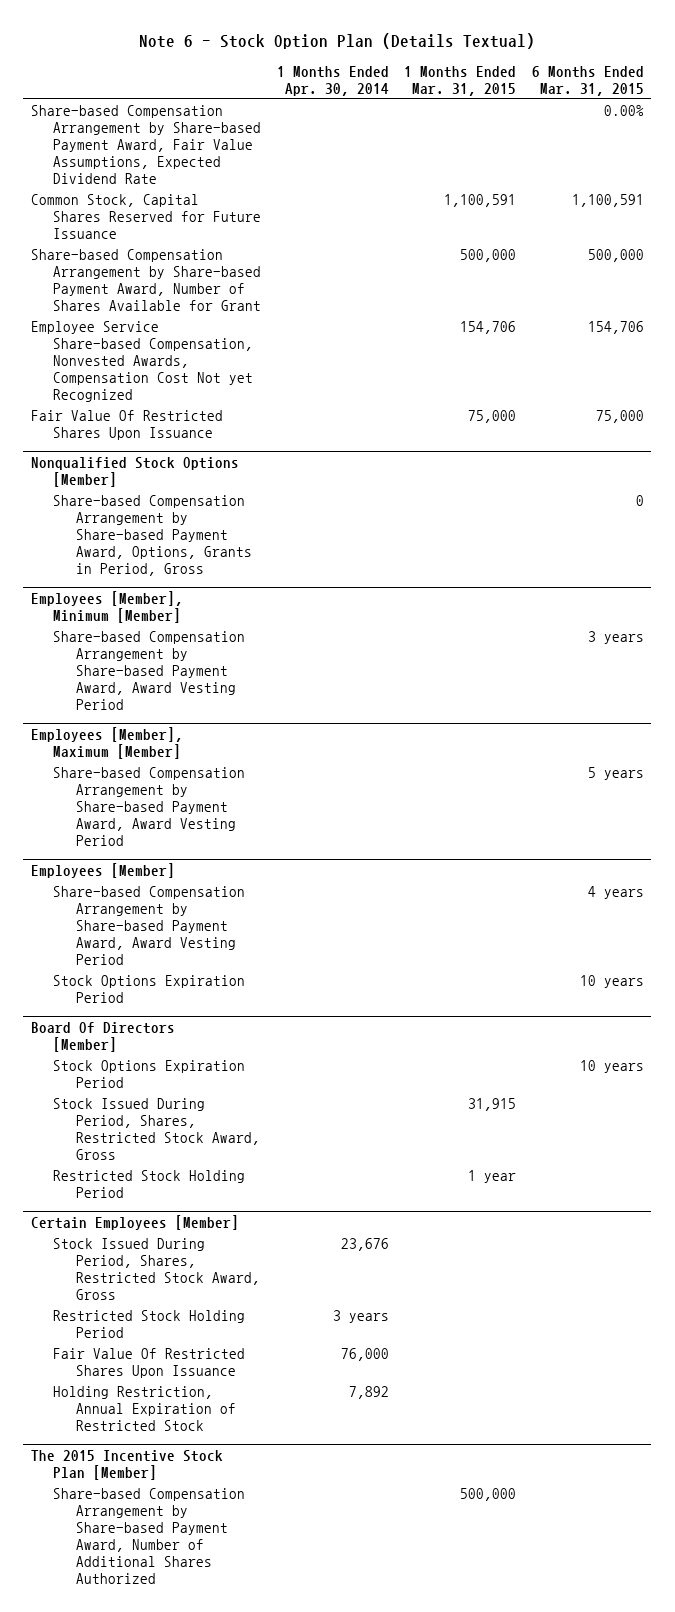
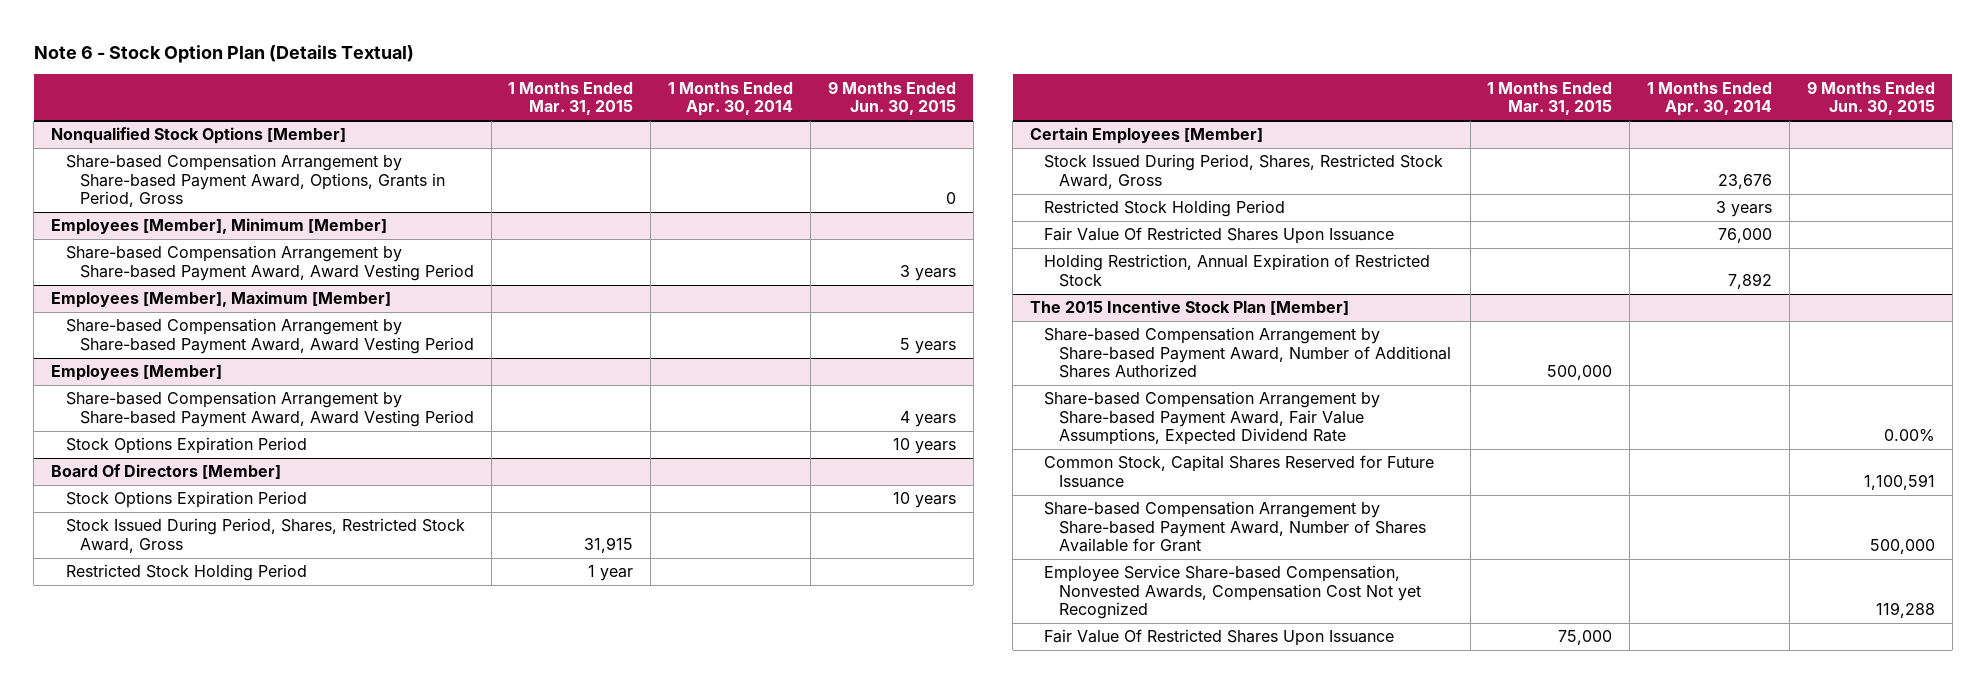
- | 1 Months Ended Apr. 30, 2014 | 1 Months Ended Mar. 31, 2015 | 6 Months Ended Mar. 31, 2015
+ | 1 Months Ended Mar. 31, 2015 | 1 Months Ended Apr. 30, 2014 | 9 Months Ended Jun. 30, 2015
- Share-based Compensation Arrangement by Share-based Payment Award, Fair Value Assumptions, Expected Dividend Rate | | | 0.00%
- Common Stock, Capital Shares Reserved for Future Issuance | | 1,100,591 | 1,100,591
- Share-based Compensation Arrangement by Share-based Payment Award, Number of Shares Available for Grant | | 500,000 | 500,000
- Employee Service Share-based Compensation, Nonvested Awards, Compensation Cost Not yet Recognized | | 154,706 | 154,706
- Fair Value Of Restricted Shares Upon Issuance | | 75,000 | 75,000
@ The 2015 Incentive Stock Plan [Member]
+ Share-based Compensation Arrangement by Share-based Payment Award, Fair Value Assumptions, Expected Dividend Rate | | | 0.00%
+ Common Stock, Capital Shares Reserved for Future Issuance | | | 1,100,591
+ Share-based Compensation Arrangement by Share-based Payment Award, Number of Shares Available for Grant | | | 500,000
+ Employee Service Share-based Compensation, Nonvested Awards, Compensation Cost Not yet Recognized | | | 119,288
+ Fair Value Of Restricted Shares Upon Issuance | 75,000 | |

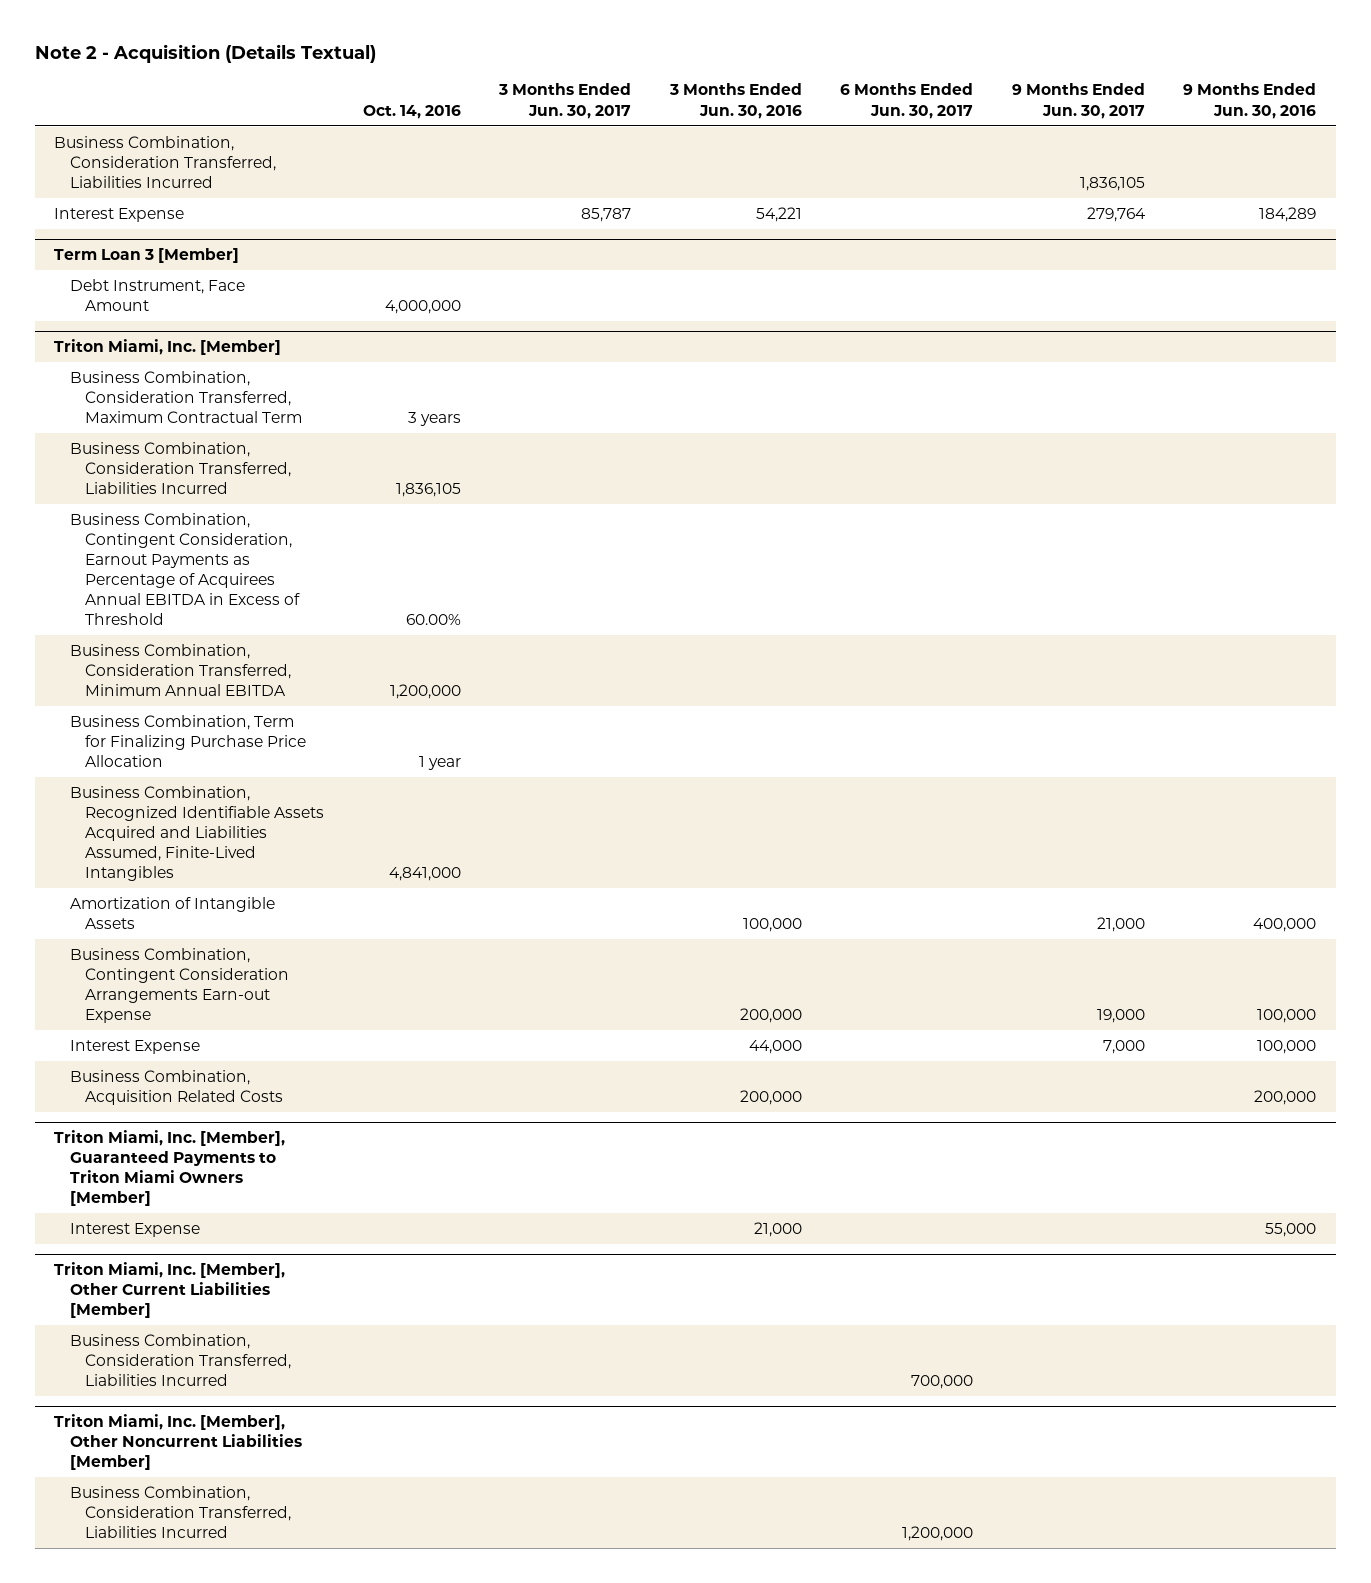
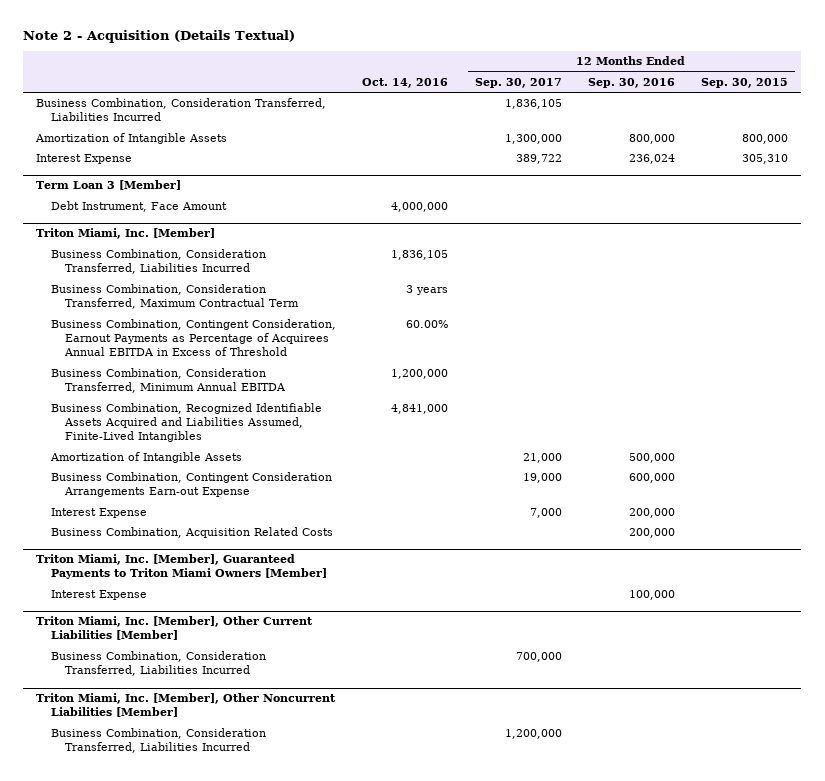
- | Oct. 14, 2016 | 3 Months Ended Jun. 30, 2017 | 3 Months Ended Jun. 30, 2016 | 6 Months Ended Jun. 30, 2017 | 9 Months Ended Jun. 30, 2017 | 9 Months Ended Jun. 30, 2016
+ | Oct. 14, 2016 | 12 Months Ended Sep. 30, 2017 | 12 Months Ended Sep. 30, 2016 | 12 Months Ended Sep. 30, 2015
+ Amortization of Intangible Assets | | 1,300,000 | 800,000 | 800,000
@ Triton Miami, Inc. [Member]
moved down: Business Combination, Consideration Transferred, Maximum Contractual Term | 3 years | | |
- Business Combination, Term for Finalizing Purchase Price Allocation | 1 year | | | | |

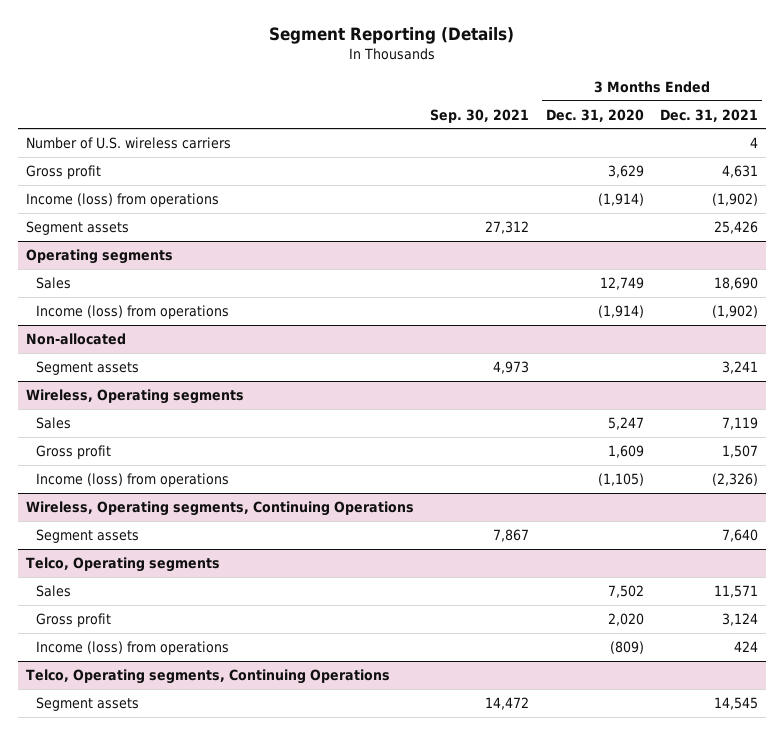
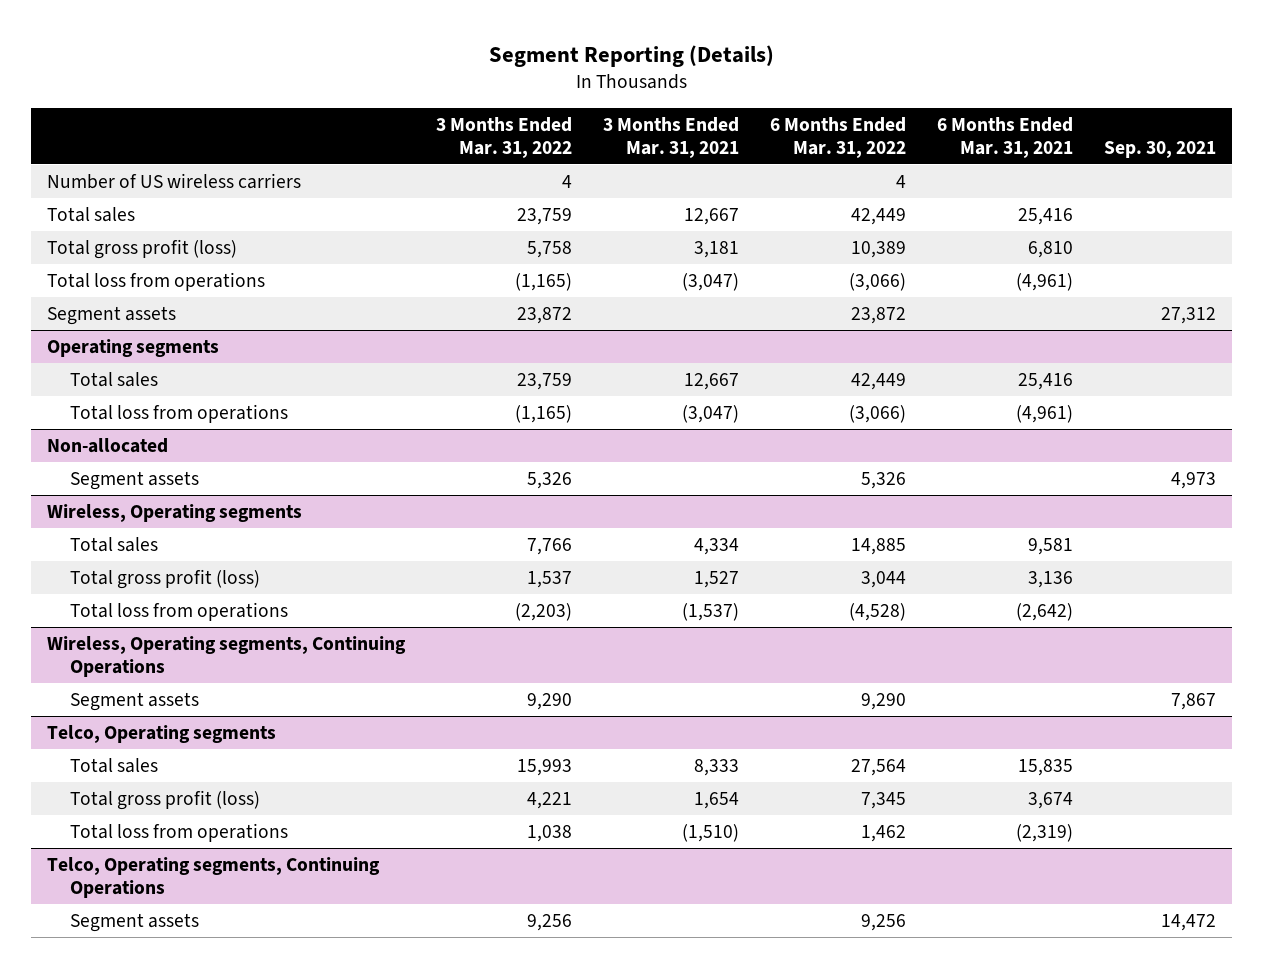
- | Sep. 30, 2021 | 3 Months Ended Dec. 31, 2020 | 3 Months Ended Dec. 31, 2021
+ | 3 Months Ended Mar. 31, 2022 | 3 Months Ended Mar. 31, 2021 | 6 Months Ended Mar. 31, 2022 | 6 Months Ended Mar. 31, 2021 | Sep. 30, 2021
- Number of U.S. wireless carriers | | | 4
- Gross profit | | 3,629 | 4,631
- Income (loss) from operations | | (1,914) | (1,902)
+ Number of US wireless carriers | 4 | | 4 | |
+ Total sales | 23,759 | 12,667 | 42,449 | 25,416 |
+ Total gross profit (loss) | 5,758 | 3,181 | 10,389 | 6,810 |
+ Total loss from operations | (1,165) | (3,047) | (3,066) | (4,961) |
@ Operating segments
- Sales | | 12,749 | 18,690
- Income (loss) from operations | | (1,914) | (1,902)
+ Total sales | 23,759 | 12,667 | 42,449 | 25,416 |
+ Total loss from operations | (1,165) | (3,047) | (3,066) | (4,961) |
@ Wireless, Operating segments
- Sales | | 5,247 | 7,119
- Gross profit | | 1,609 | 1,507
- Income (loss) from operations | | (1,105) | (2,326)
+ Total sales | 7,766 | 4,334 | 14,885 | 9,581 |
+ Total gross profit (loss) | 1,537 | 1,527 | 3,044 | 3,136 |
+ Total loss from operations | (2,203) | (1,537) | (4,528) | (2,642) |
@ Telco, Operating segments
- Sales | | 7,502 | 11,571
- Gross profit | | 2,020 | 3,124
- Income (loss) from operations | | (809) | 424
+ Total sales | 15,993 | 8,333 | 27,564 | 15,835 |
+ Total gross profit (loss) | 4,221 | 1,654 | 7,345 | 3,674 |
+ Total loss from operations | 1,038 | (1,510) | 1,462 | (2,319) |

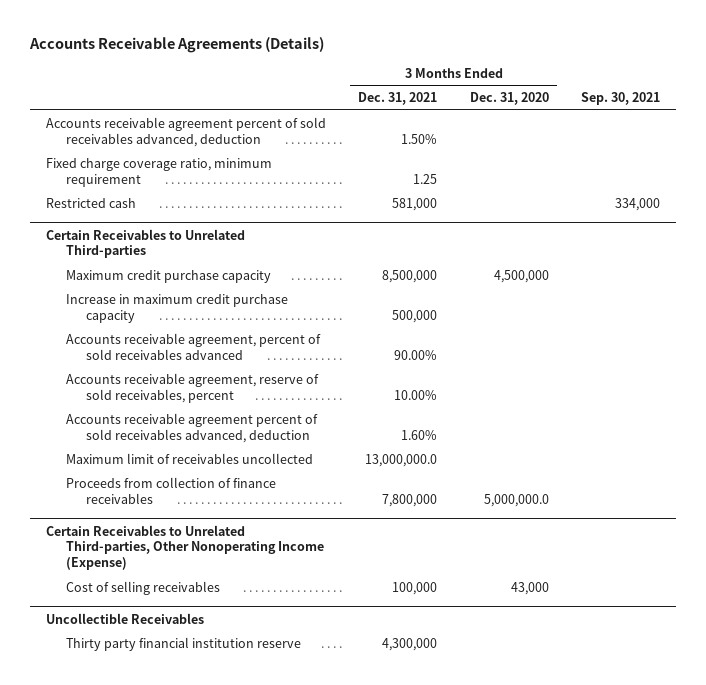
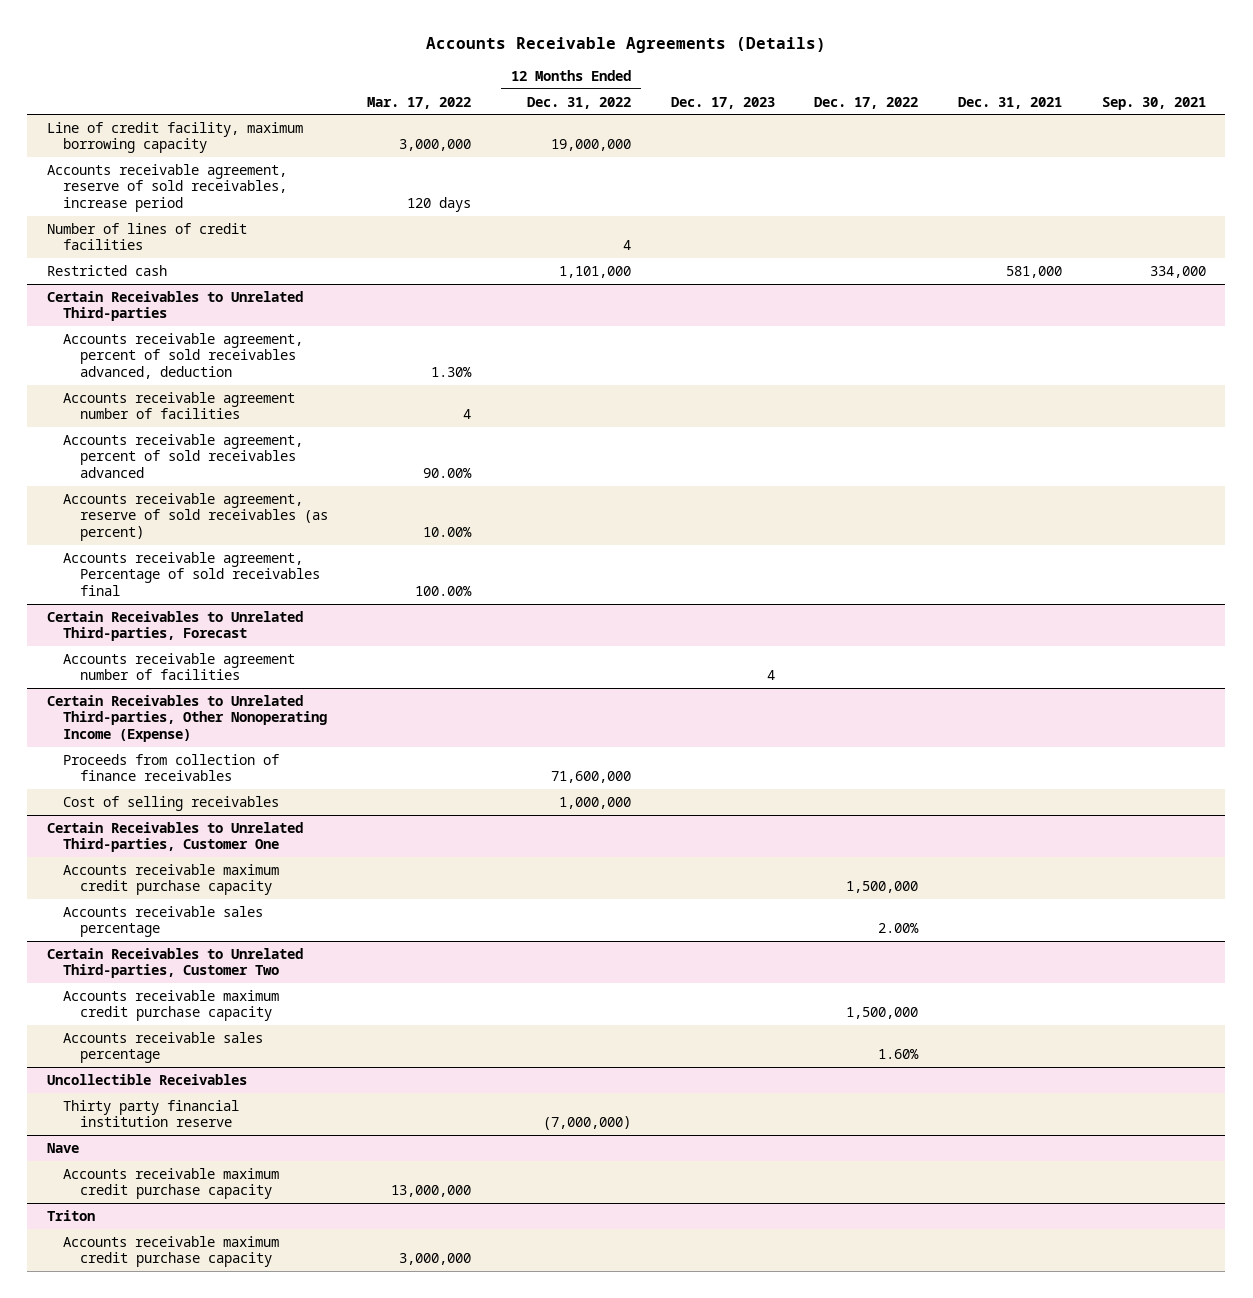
- | 3 Months Ended Dec. 31, 2021 | 3 Months Ended Dec. 31, 2020 | Sep. 30, 2021
+ | Mar. 17, 2022 | 12 Months Ended Dec. 31, 2022 | Dec. 17, 2023 | Dec. 17, 2022 | Dec. 31, 2021 | Sep. 30, 2021
- Accounts receivable agreement percent of sold receivables advanced, deduction | 1.50% | |
- Fixed charge coverage ratio, minimum requirement | 1.25 | |
+ Line of credit facility, maximum borrowing capacity | 3,000,000 | 19,000,000 | | | |
+ Accounts receivable agreement, reserve of sold receivables, increase period | 120 days | | | | |
+ Number of lines of credit facilities | | 4 | | | |
@ Certain Receivables to Unrelated Third-parties
- Maximum credit purchase capacity | 8,500,000 | 4,500,000 |
- Increase in maximum credit purchase capacity | 500,000 | |
+ Accounts receivable agreement, percent of sold receivables advanced, deduction | 1.30% | | | | |
+ Accounts receivable agreement number of facilities | 4 | | | | |
- Accounts receivable agreement, reserve of sold receivables, percent | 10.00% | |
- Accounts receivable agreement percent of sold receivables advanced, deduction | 1.60% | |
- Maximum limit of receivables uncollected | 13,000,000.0 | |
- Proceeds from collection of finance receivables | 7,800,000 | 5,000,000.0 |
+ Accounts receivable agreement, reserve of sold receivables (as percent) | 10.00% | | | | |
+ Accounts receivable agreement, Percentage of sold receivables final | 100.00% | | | | |
+ Certain Receivables to Unrelated Third-parties, Forecast
+ Accounts receivable agreement number of facilities | | | 4 | | |
@ Certain Receivables to Unrelated Third-parties, Other Nonoperating Income (Expense)
+ Proceeds from collection of finance receivables | | 71,600,000 | | | |
+ Certain Receivables to Unrelated Third-parties, Customer One
+ Accounts receivable maximum credit purchase capacity | | | | 1,500,000 | |
+ Accounts receivable sales percentage | | | | 2.00% | |
+ Certain Receivables to Unrelated Third-parties, Customer Two
+ Accounts receivable maximum credit purchase capacity | | | | 1,500,000 | |
+ Accounts receivable sales percentage | | | | 1.60% | |
+ Nave
+ Accounts receivable maximum credit purchase capacity | 13,000,000 | | | | |
+ Triton
+ Accounts receivable maximum credit purchase capacity | 3,000,000 | | | | |

